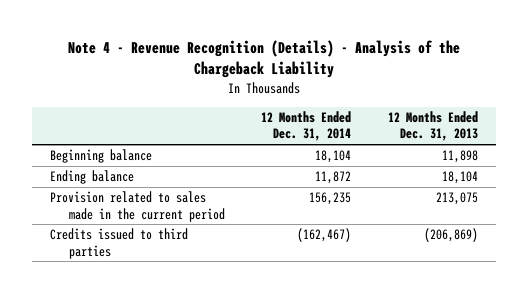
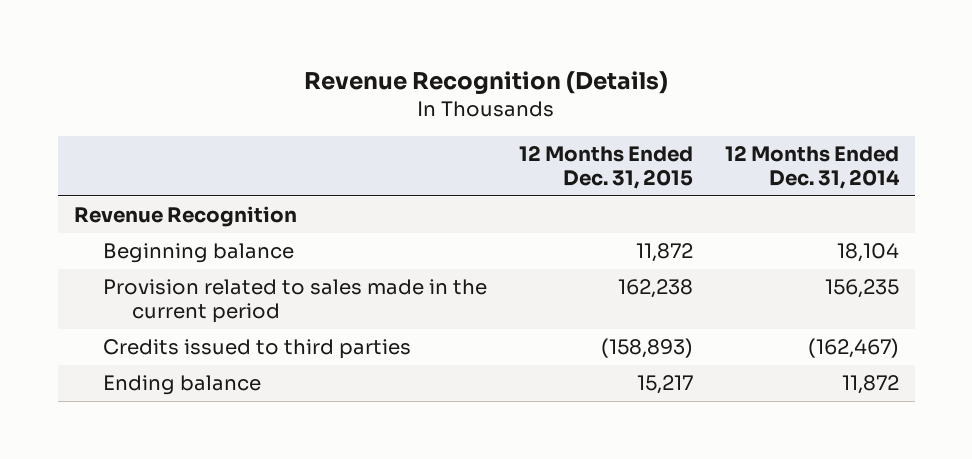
- Note 4 - Revenue Recognition (Details) - Analysis of the Chargeback Liability
+ Revenue Recognition (Details)
- | 12 Months Ended Dec. 31, 2014 | 12 Months Ended Dec. 31, 2013
+ | 12 Months Ended Dec. 31, 2015 | 12 Months Ended Dec. 31, 2014
+ Revenue Recognition
moved down: Ending balance | 15,217 | 11,872

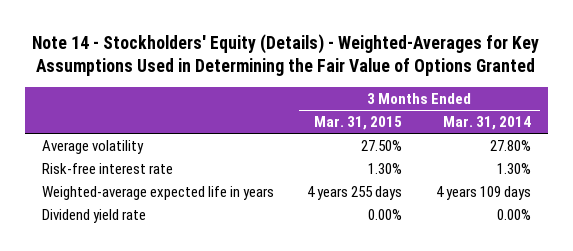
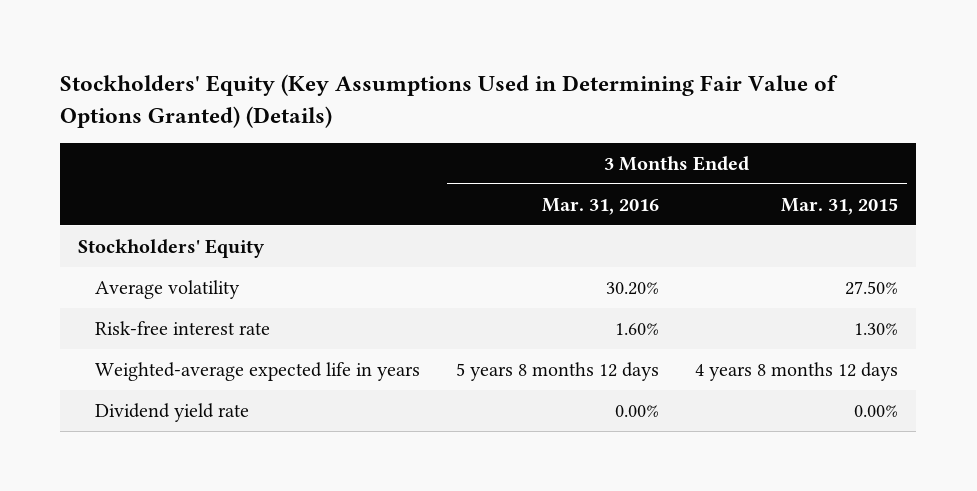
- Note 14 - Stockholders' Equity (Details) - Weighted-Averages for Key Assumptions Used in Determining the Fair Value of Options Granted
+ Stockholders' Equity (Key Assumptions Used in Determining Fair Value of Options Granted) (Details)
- | 3 Months Ended Mar. 31, 2015 | 3 Months Ended Mar. 31, 2014
+ | 3 Months Ended Mar. 31, 2016 | 3 Months Ended Mar. 31, 2015
+ Stockholders' Equity
- Weighted-average expected life in years | 4 years 255 days | 4 years 109 days
+ Weighted-average expected life in years | 5 years 8 months 12 days | 4 years 8 months 12 days

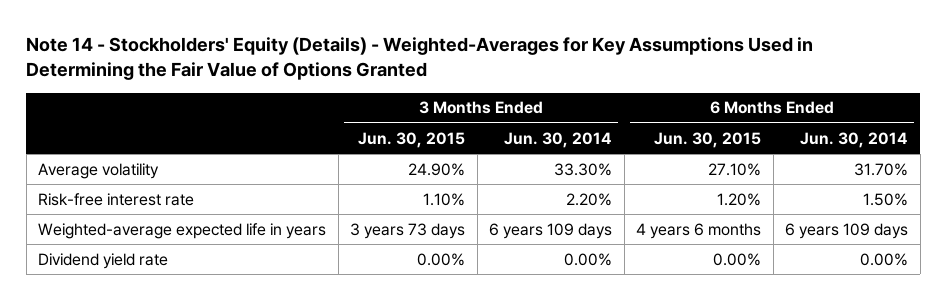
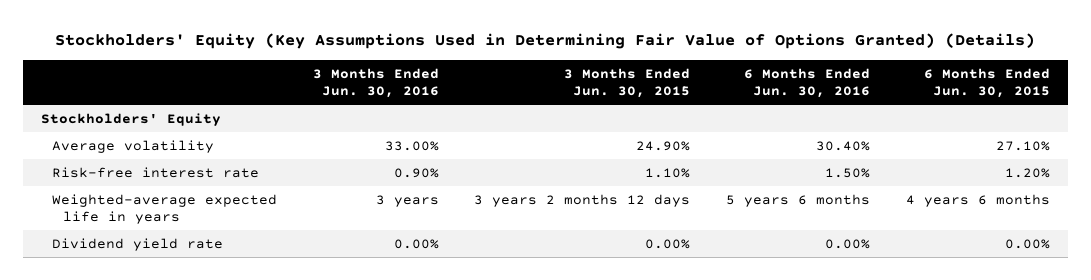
- Note 14 - Stockholders' Equity (Details) - Weighted-Averages for Key Assumptions Used in Determining the Fair Value of Options Granted
+ Stockholders' Equity (Key Assumptions Used in Determining Fair Value of Options Granted) (Details)
- | 3 Months Ended Jun. 30, 2015 | 3 Months Ended Jun. 30, 2014 | 6 Months Ended Jun. 30, 2015 | 6 Months Ended Jun. 30, 2014
+ | 3 Months Ended Jun. 30, 2016 | 3 Months Ended Jun. 30, 2015 | 6 Months Ended Jun. 30, 2016 | 6 Months Ended Jun. 30, 2015
+ Stockholders' Equity
- Weighted-average expected life in years | 3 years 73 days | 6 years 109 days | 4 years 6 months | 6 years 109 days
+ Weighted-average expected life in years | 3 years | 3 years 2 months 12 days | 5 years 6 months | 4 years 6 months

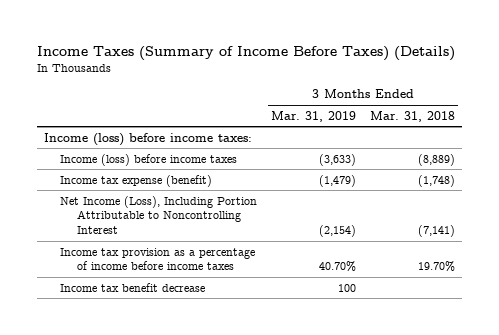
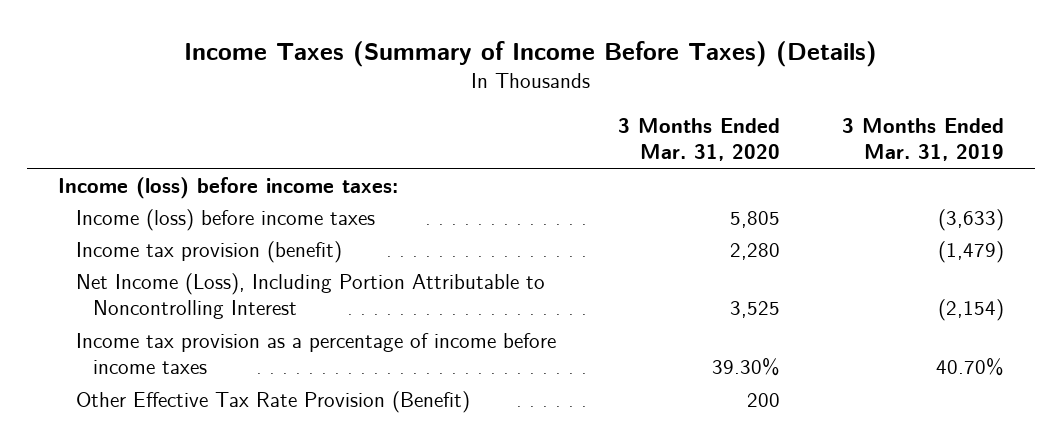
- | 3 Months Ended Mar. 31, 2019 | 3 Months Ended Mar. 31, 2018
+ | 3 Months Ended Mar. 31, 2020 | 3 Months Ended Mar. 31, 2019
- Income tax expense (benefit) | (1,479) | (1,748)
+ Income tax provision (benefit) | 2,280 | (1,479)
- Income tax benefit decrease | 100 |
+ Other Effective Tax Rate Provision (Benefit) | 200 |

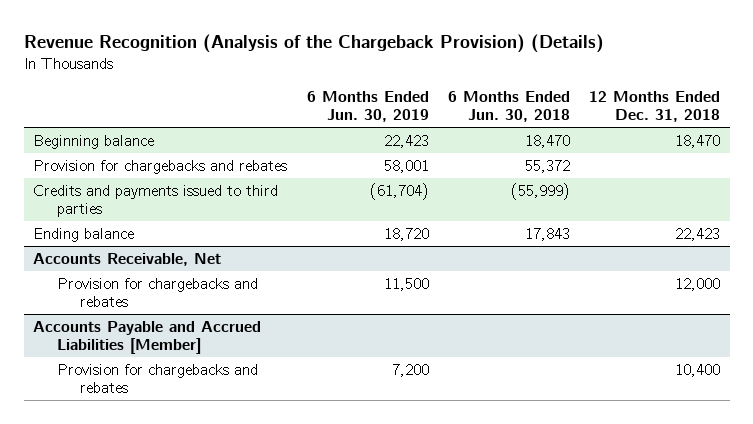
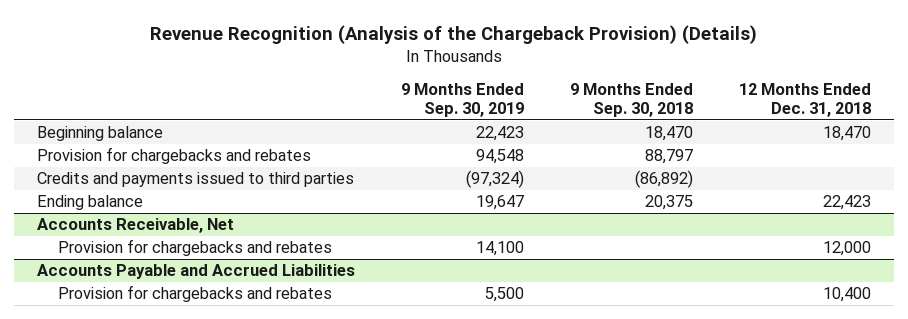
- | 6 Months Ended Jun. 30, 2019 | 6 Months Ended Jun. 30, 2018 | 12 Months Ended Dec. 31, 2018
+ | 9 Months Ended Sep. 30, 2019 | 9 Months Ended Sep. 30, 2018 | 12 Months Ended Dec. 31, 2018
- Accounts Payable and Accrued Liabilities [Member]
+ Accounts Payable and Accrued Liabilities

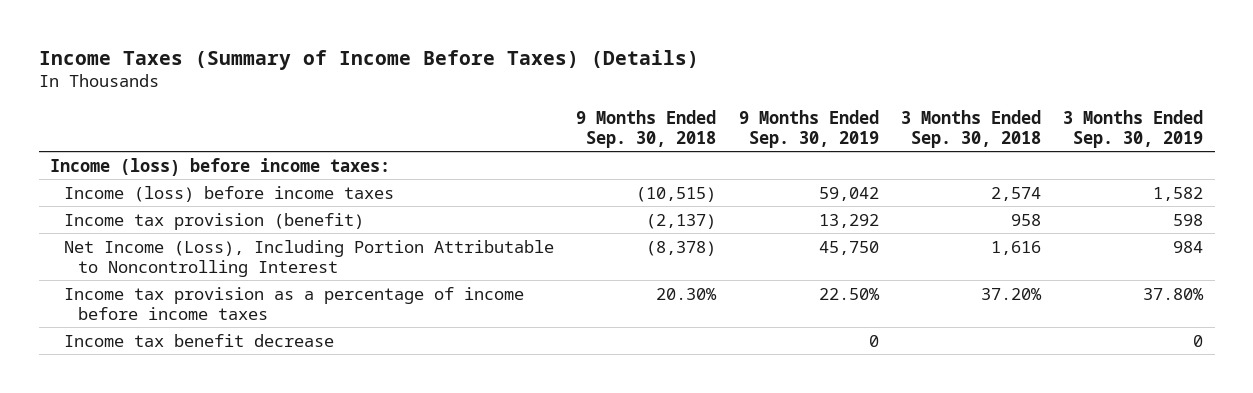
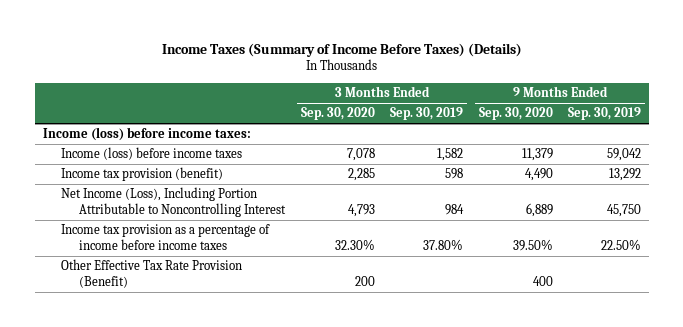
- | 9 Months Ended Sep. 30, 2018 | 9 Months Ended Sep. 30, 2019 | 3 Months Ended Sep. 30, 2018 | 3 Months Ended Sep. 30, 2019
+ | 3 Months Ended Sep. 30, 2020 | 3 Months Ended Sep. 30, 2019 | 9 Months Ended Sep. 30, 2020 | 9 Months Ended Sep. 30, 2019
- Income tax benefit decrease | | 0 | | 0
+ Other Effective Tax Rate Provision (Benefit) | 200 | | 400 |

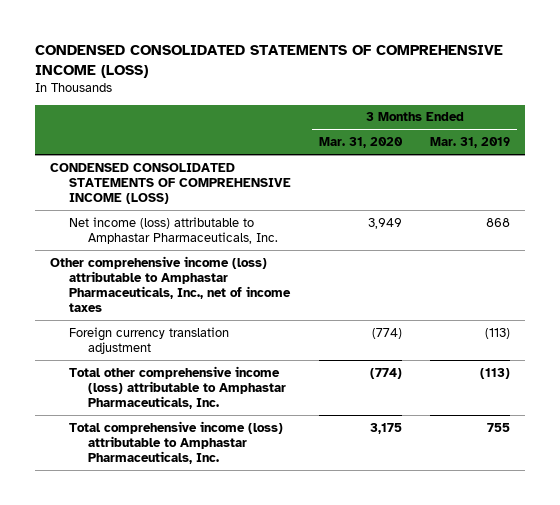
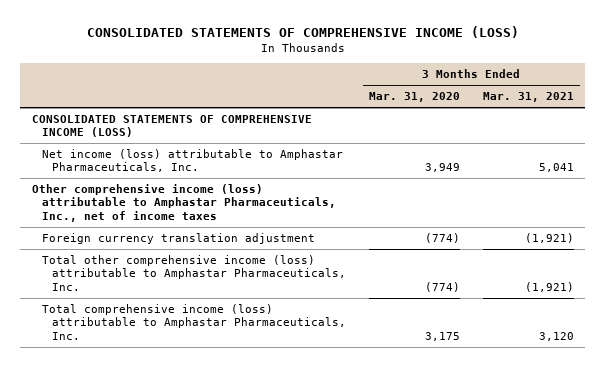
- CONDENSED CONSOLIDATED STATEMENTS OF COMPREHENSIVE INCOME (LOSS)
+ CONSOLIDATED STATEMENTS OF COMPREHENSIVE INCOME (LOSS)
- | 3 Months Ended Mar. 31, 2020 | 3 Months Ended Mar. 31, 2019
+ | 3 Months Ended Mar. 31, 2020 | 3 Months Ended Mar. 31, 2021
- CONDENSED CONSOLIDATED STATEMENTS OF COMPREHENSIVE INCOME (LOSS)
+ CONSOLIDATED STATEMENTS OF COMPREHENSIVE INCOME (LOSS)

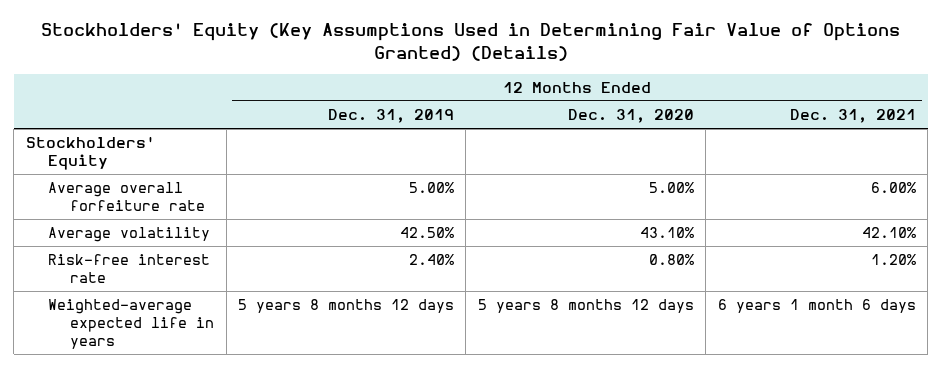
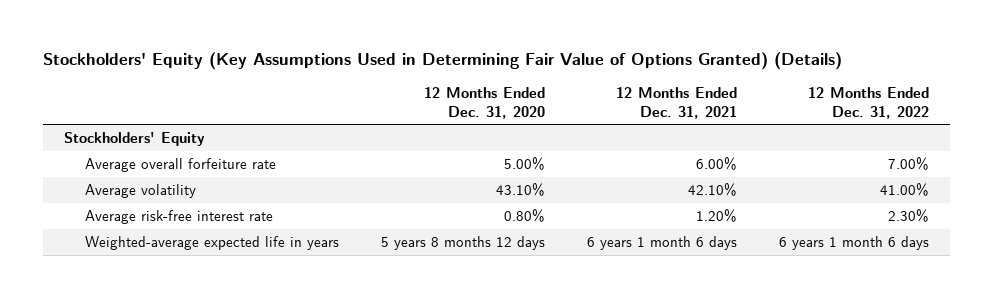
- | 12 Months Ended Dec. 31, 2019 | 12 Months Ended Dec. 31, 2020 | 12 Months Ended Dec. 31, 2021
+ | 12 Months Ended Dec. 31, 2020 | 12 Months Ended Dec. 31, 2021 | 12 Months Ended Dec. 31, 2022
- Risk-free interest rate | 2.40% | 0.80% | 1.20%
+ Average risk-free interest rate | 0.80% | 1.20% | 2.30%

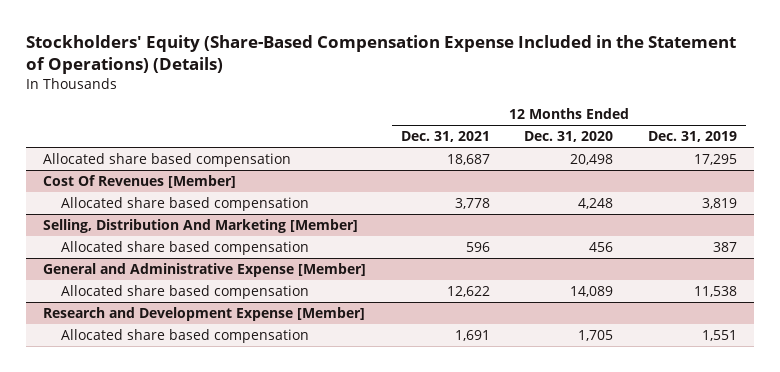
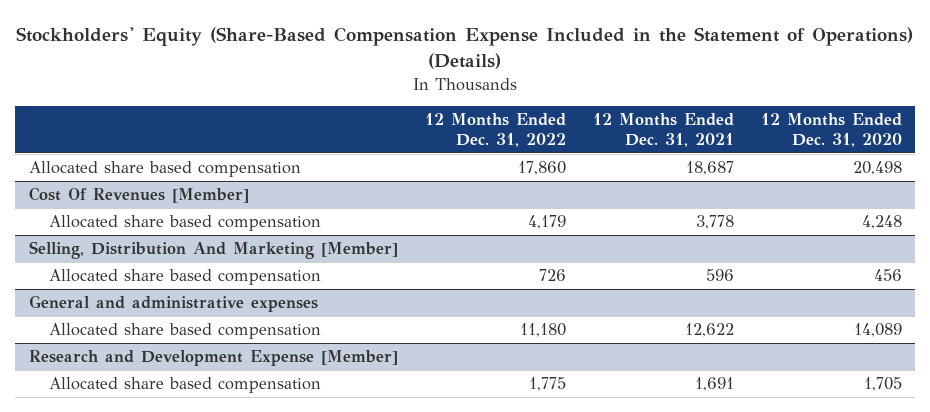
- | 12 Months Ended Dec. 31, 2021 | 12 Months Ended Dec. 31, 2020 | 12 Months Ended Dec. 31, 2019
+ | 12 Months Ended Dec. 31, 2022 | 12 Months Ended Dec. 31, 2021 | 12 Months Ended Dec. 31, 2020
- General and Administrative Expense [Member]
+ General and administrative expenses

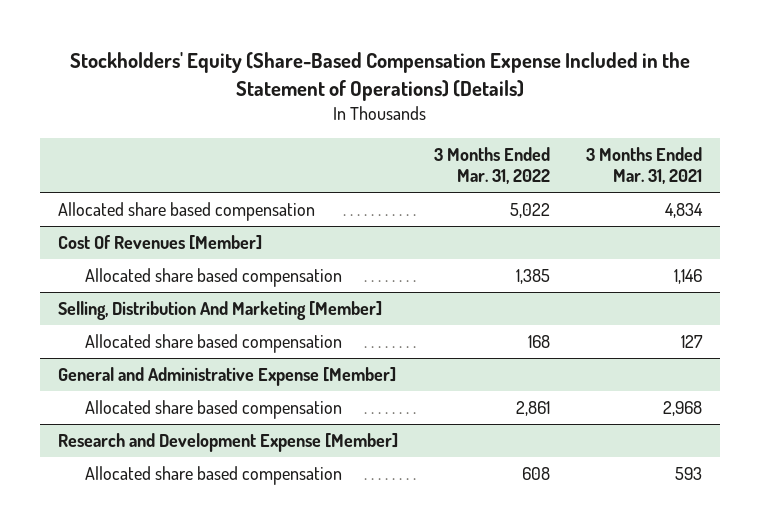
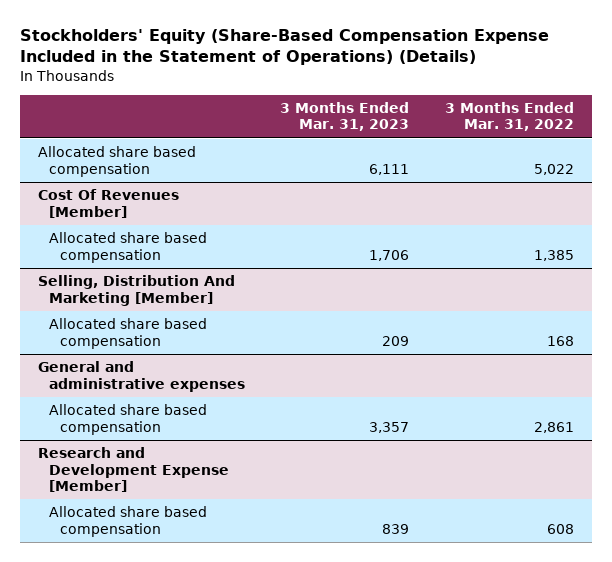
- | 3 Months Ended Mar. 31, 2022 | 3 Months Ended Mar. 31, 2021
+ | 3 Months Ended Mar. 31, 2023 | 3 Months Ended Mar. 31, 2022
- General and Administrative Expense [Member]
+ General and administrative expenses

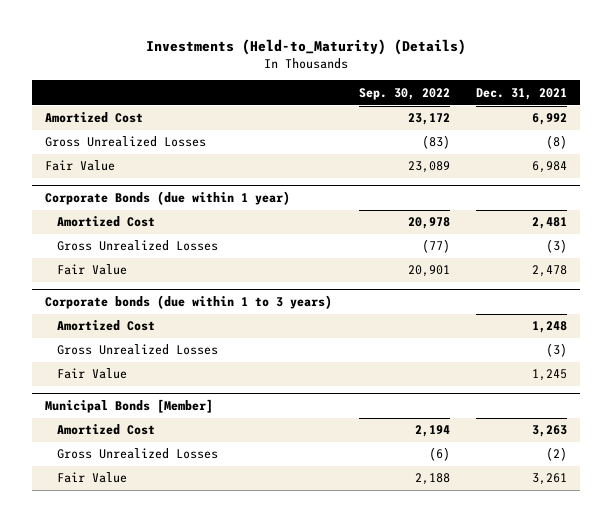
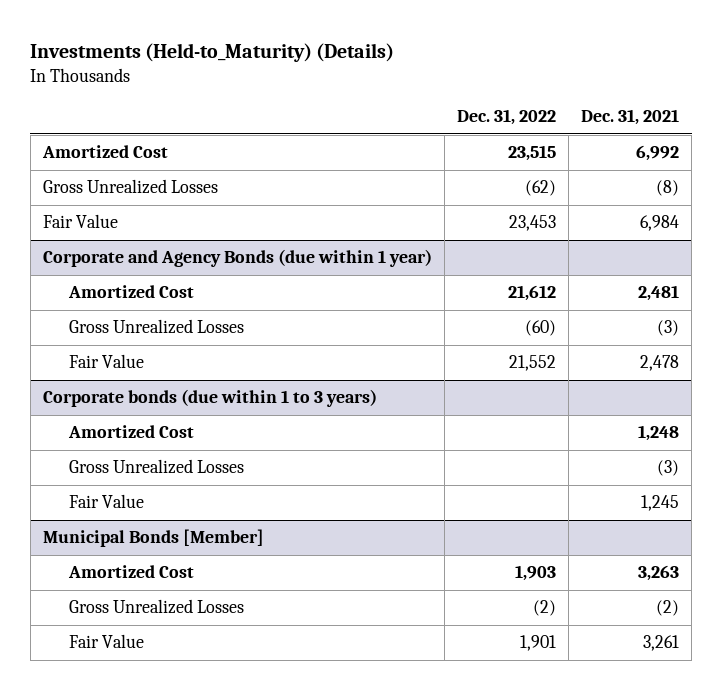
- | Sep. 30, 2022 | Dec. 31, 2021
+ | Dec. 31, 2022 | Dec. 31, 2021
- Corporate Bonds (due within 1 year)
+ Corporate and Agency Bonds (due within 1 year)

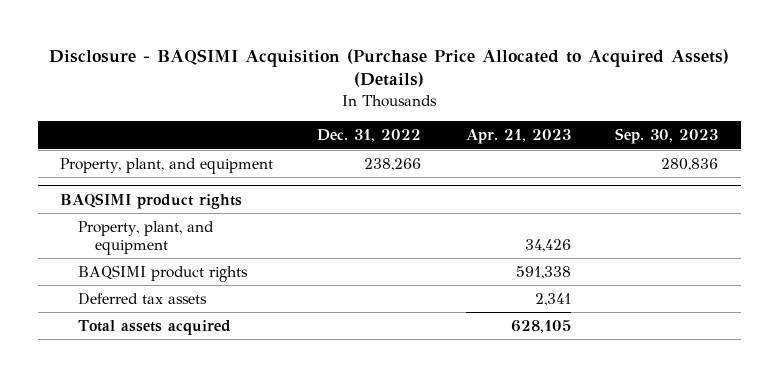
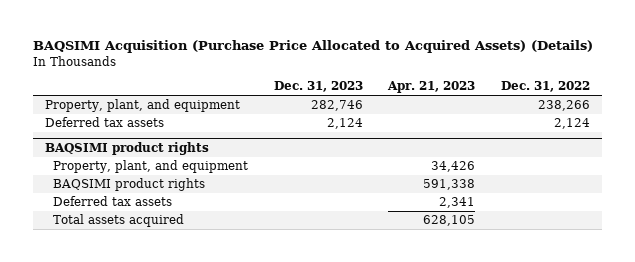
- Disclosure - BAQSIMI Acquisition (Purchase Price Allocated to Acquired Assets) (Details)
+ BAQSIMI Acquisition (Purchase Price Allocated to Acquired Assets) (Details)
- | Dec. 31, 2022 | Apr. 21, 2023 | Sep. 30, 2023
+ | Dec. 31, 2023 | Apr. 21, 2023 | Dec. 31, 2022
+ Deferred tax assets | 2,124 | | 2,124

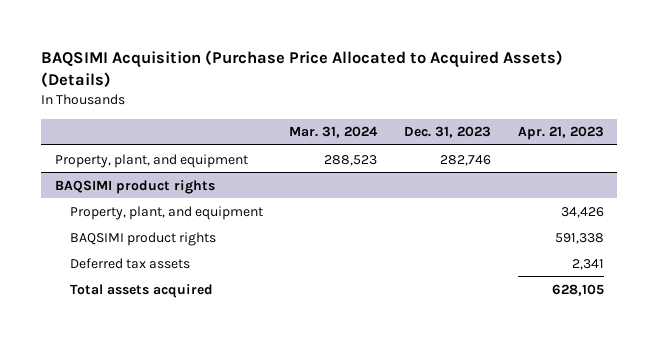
- | Dec. 31, 2023 | Apr. 21, 2023 | Dec. 31, 2022
+ | Mar. 31, 2024 | Dec. 31, 2023 | Apr. 21, 2023
- Deferred tax assets | 2,124 | | 2,124

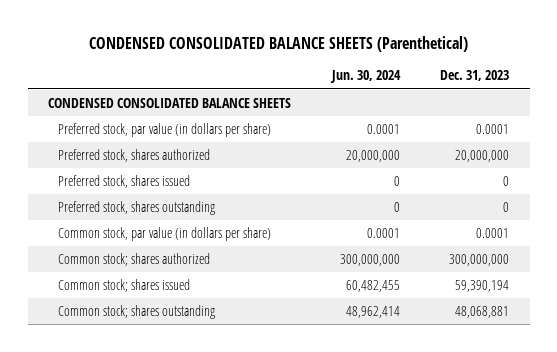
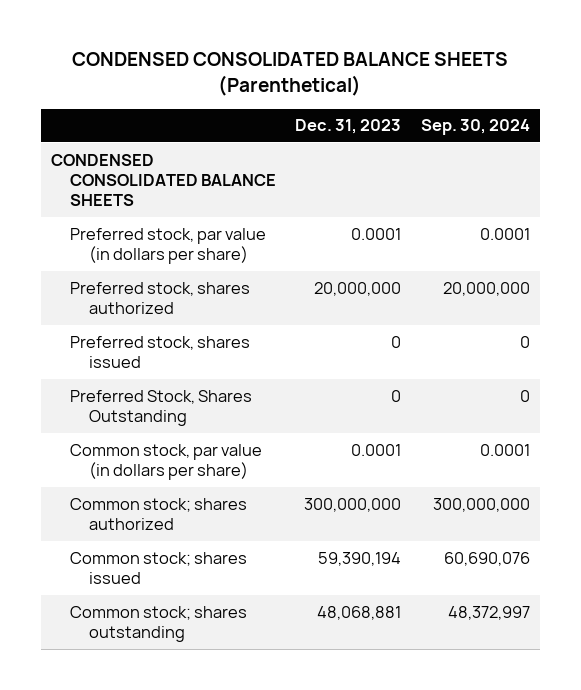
- | Jun. 30, 2024 | Dec. 31, 2023
+ | Dec. 31, 2023 | Sep. 30, 2024
- Preferred stock, shares outstanding | 0 | 0
+ Preferred Stock, Shares Outstanding | 0 | 0

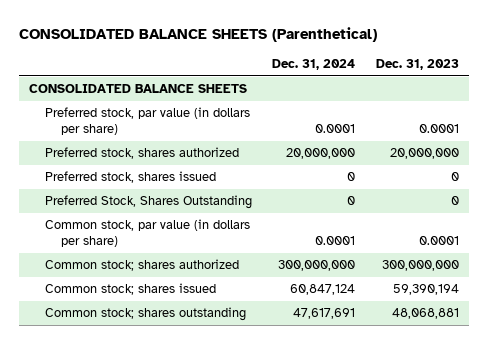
- CONDENSED CONSOLIDATED BALANCE SHEETS (Parenthetical)
+ CONSOLIDATED BALANCE SHEETS (Parenthetical)
- | Dec. 31, 2023 | Sep. 30, 2024
+ | Dec. 31, 2024 | Dec. 31, 2023
- CONDENSED CONSOLIDATED BALANCE SHEETS
+ CONSOLIDATED BALANCE SHEETS

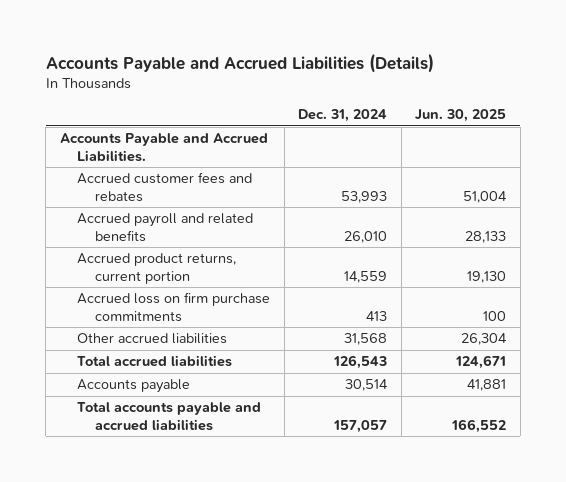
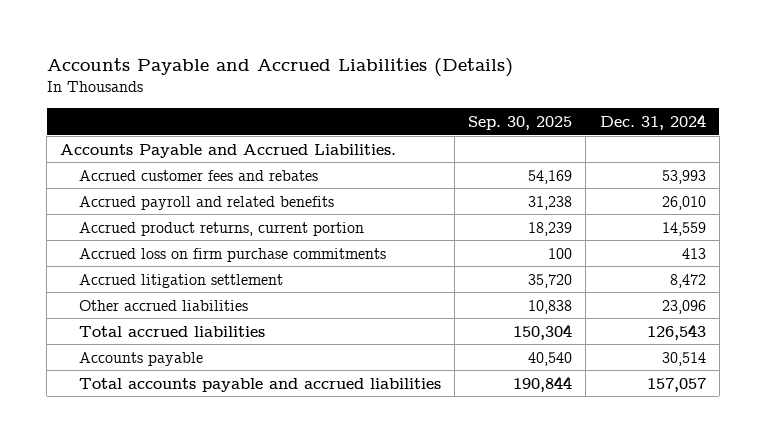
- | Dec. 31, 2024 | Jun. 30, 2025
+ | Sep. 30, 2025 | Dec. 31, 2024
- Other accrued liabilities | 31,568 | 26,304
+ Accrued litigation settlement | 35,720 | 8,472
+ Other accrued liabilities | 10,838 | 23,096

